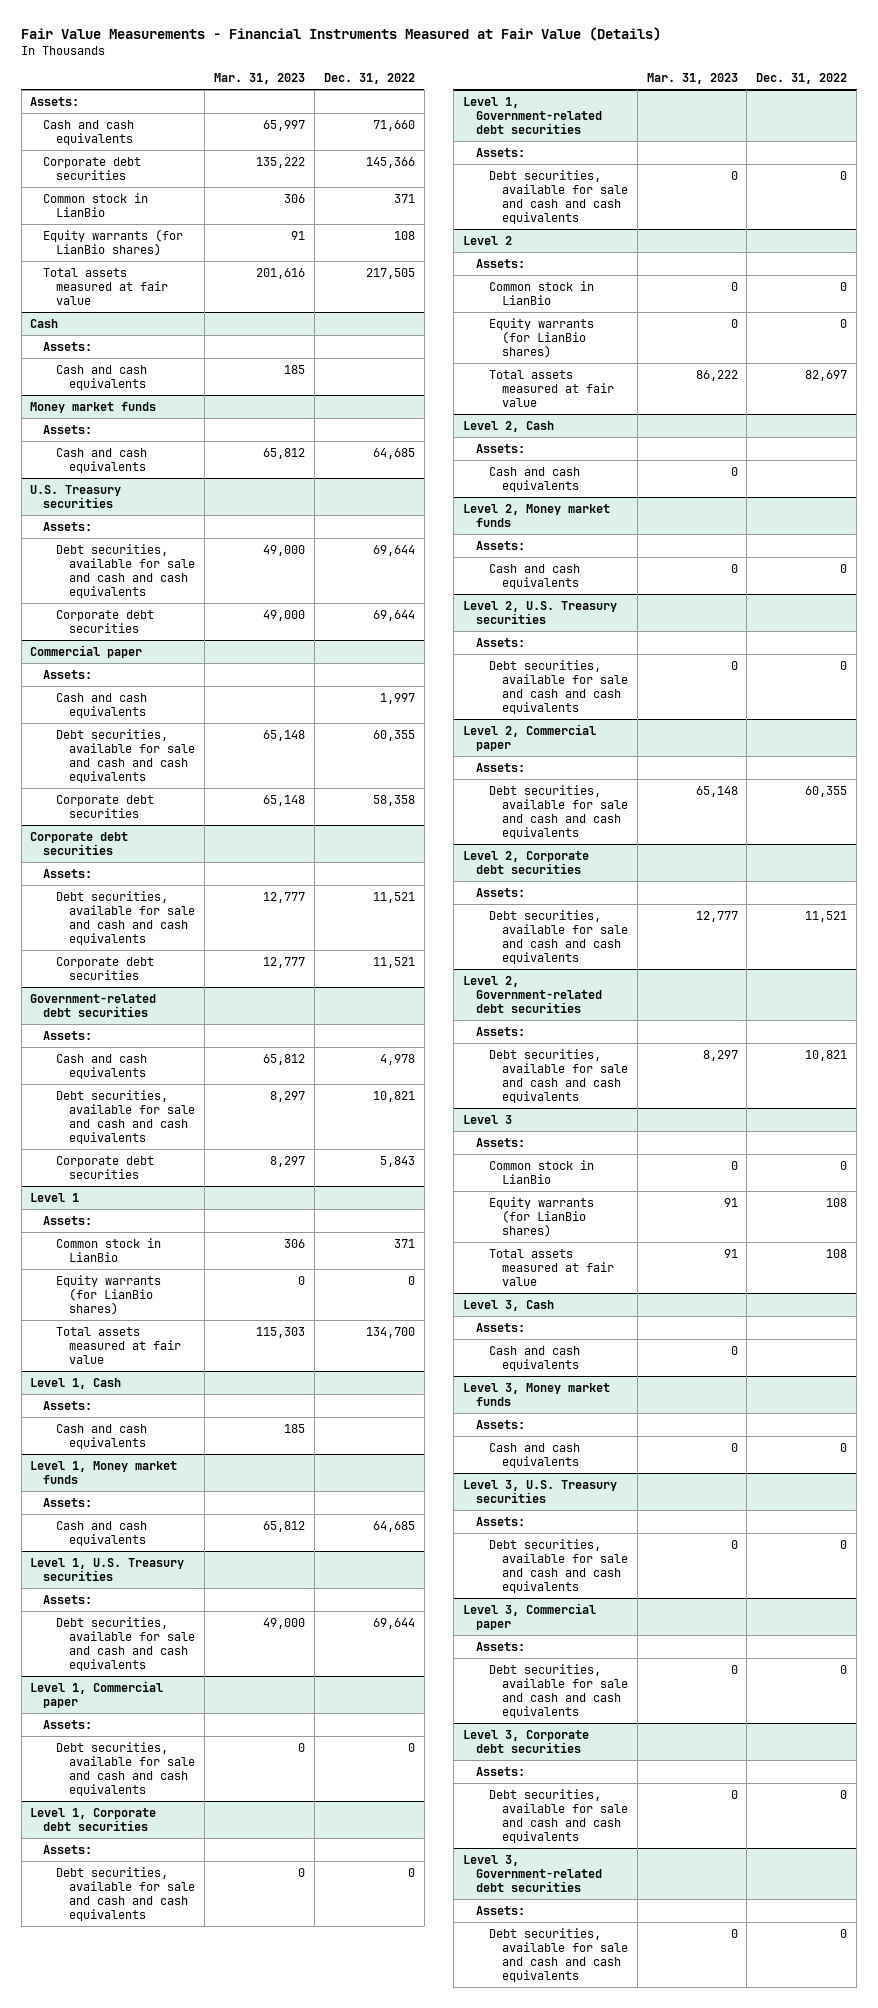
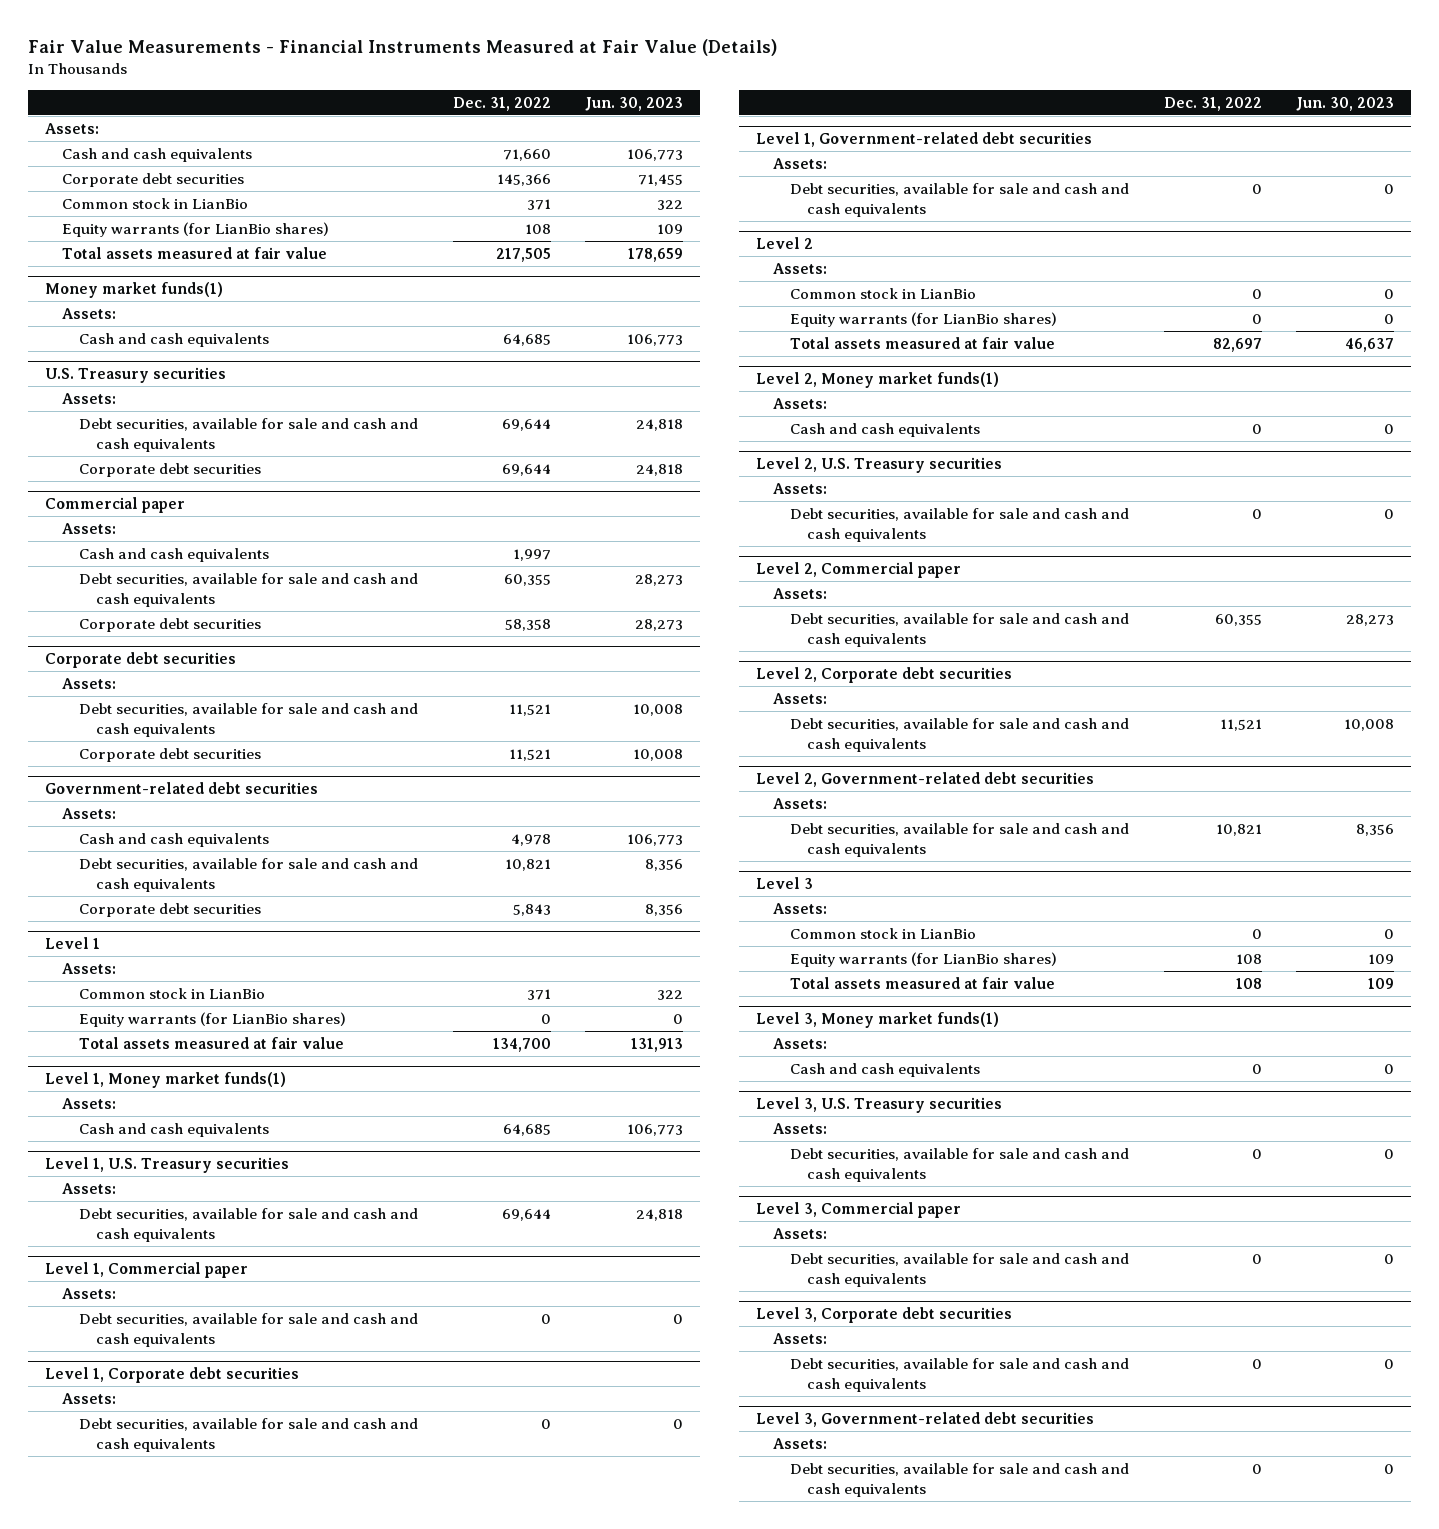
- | Mar. 31, 2023 | Dec. 31, 2022
+ | Dec. 31, 2022 | Jun. 30, 2023
- Cash
- Assets:
- Cash and cash equivalents | 185 |
- Money market funds
+ Money market funds(1)
- Level 1, Cash
- Assets:
- Cash and cash equivalents | 185 |
- Level 1, Money market funds
+ Level 1, Money market funds(1)
- Level 2, Cash
- Assets:
- Cash and cash equivalents | 0 |
- Level 2, Money market funds
+ Level 2, Money market funds(1)
- Level 3, Cash
- Assets:
- Cash and cash equivalents | 0 |
- Level 3, Money market funds
+ Level 3, Money market funds(1)

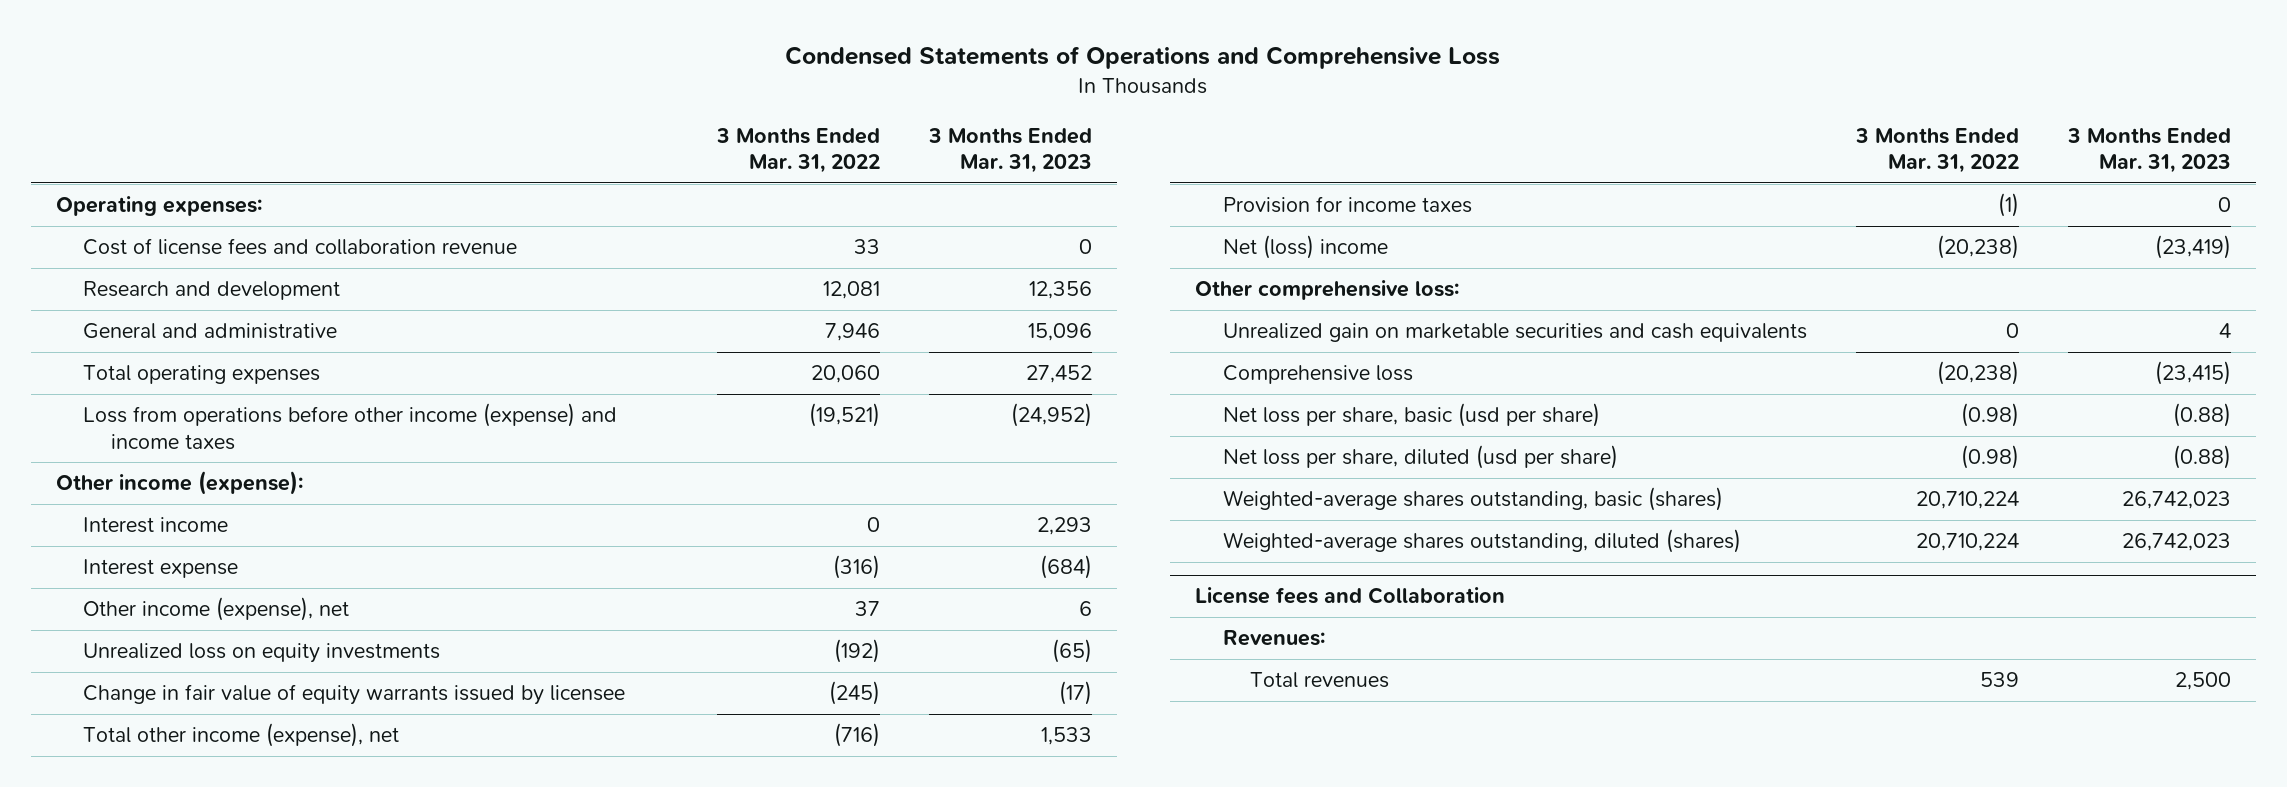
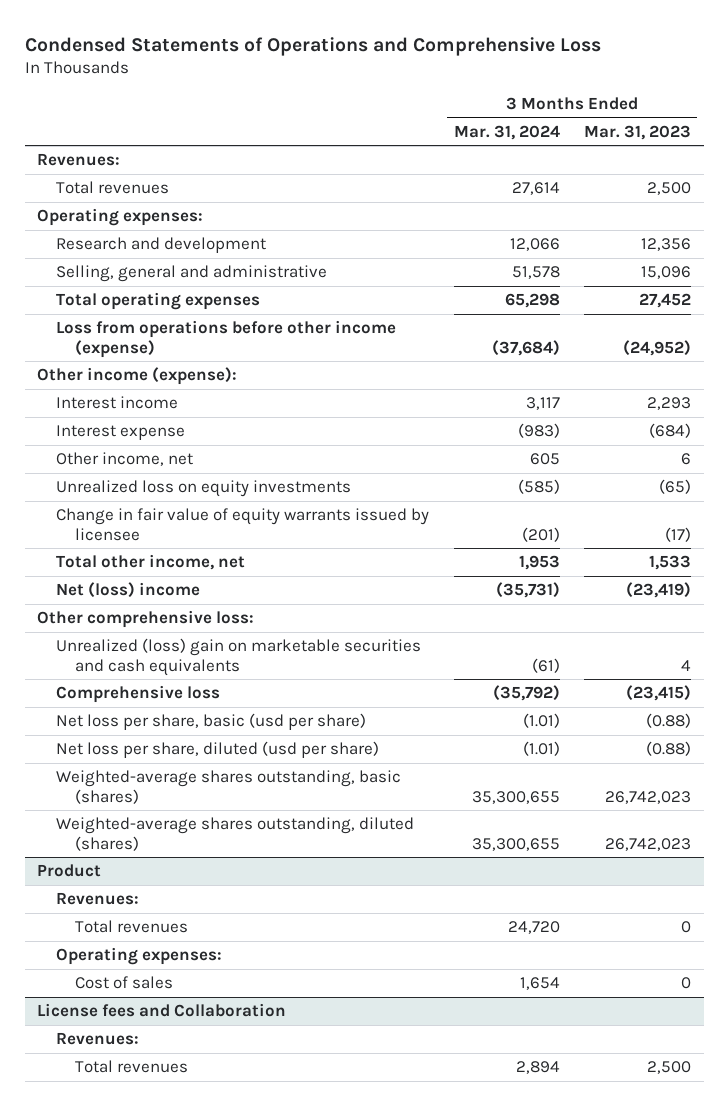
- | 3 Months Ended Mar. 31, 2022 | 3 Months Ended Mar. 31, 2023
+ | 3 Months Ended Mar. 31, 2024 | 3 Months Ended Mar. 31, 2023
+ Revenues:
+ Total revenues | 27,614 | 2,500
- Cost of license fees and collaboration revenue | 33 | 0
- General and administrative | 7,946 | 15,096
+ Selling, general and administrative | 51,578 | 15,096
- Loss from operations before other income (expense) and income taxes | (19,521) | (24,952)
+ Loss from operations before other income (expense) | (37,684) | (24,952)
- Other income (expense), net | 37 | 6
+ Other income, net | 605 | 6
- Total other income (expense), net | (716) | 1,533
- Provision for income taxes | (1) | 0
+ Total other income, net | 1,953 | 1,533
- Unrealized gain on marketable securities and cash equivalents | 0 | 4
+ Unrealized (loss) gain on marketable securities and cash equivalents | (61) | 4
+ Product
+ Revenues:
+ Total revenues | 24,720 | 0
+ Operating expenses:
+ Cost of sales | 1,654 | 0

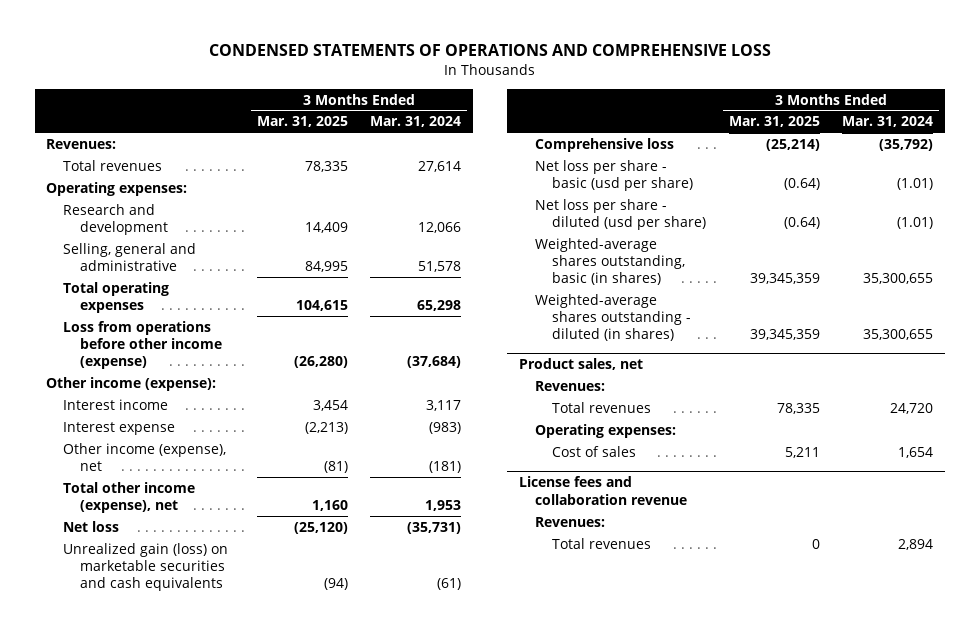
- Condensed Statements of Operations and Comprehensive Loss
+ CONDENSED STATEMENTS OF OPERATIONS AND COMPREHENSIVE LOSS
- | 3 Months Ended Mar. 31, 2024 | 3 Months Ended Mar. 31, 2023
+ | 3 Months Ended Mar. 31, 2025 | 3 Months Ended Mar. 31, 2024
- Other income, net | 605 | 6
- Unrealized loss on equity investments | (585) | (65)
- Change in fair value of equity warrants issued by licensee | (201) | (17)
- Total other income, net | 1,953 | 1,533
- Net (loss) income | (35,731) | (23,419)
- Other comprehensive loss:
- Unrealized (loss) gain on marketable securities and cash equivalents | (61) | 4
+ Other income (expense), net | (81) | (181)
+ Total other income (expense), net | 1,160 | 1,953
+ Net loss | (25,120) | (35,731)
+ Unrealized gain (loss) on marketable securities and cash equivalents | (94) | (61)
- Net loss per share, basic (usd per share) | (1.01) | (0.88)
- Net loss per share, diluted (usd per share) | (1.01) | (0.88)
- Weighted-average shares outstanding, basic (shares) | 35,300,655 | 26,742,023
- Weighted-average shares outstanding, diluted (shares) | 35,300,655 | 26,742,023
- Product
+ Net loss per share - basic (usd per share) | (0.64) | (1.01)
+ Net loss per share - diluted (usd per share) | (0.64) | (1.01)
+ Weighted-average shares outstanding, basic (in shares) | 39,345,359 | 35,300,655
+ Weighted-average shares outstanding - diluted (in shares) | 39,345,359 | 35,300,655
+ Product sales, net
- License fees and Collaboration
+ License fees and collaboration revenue

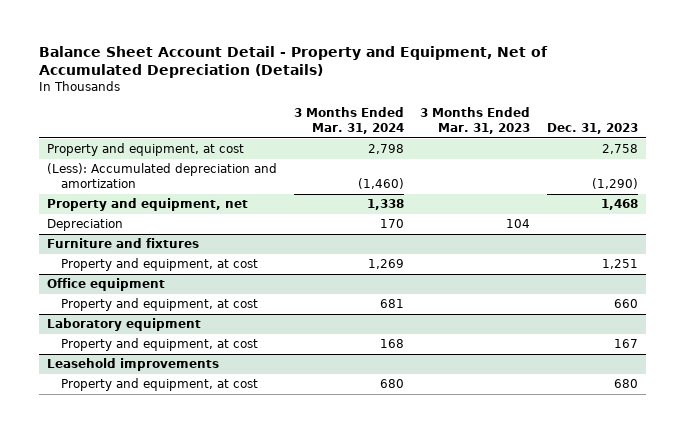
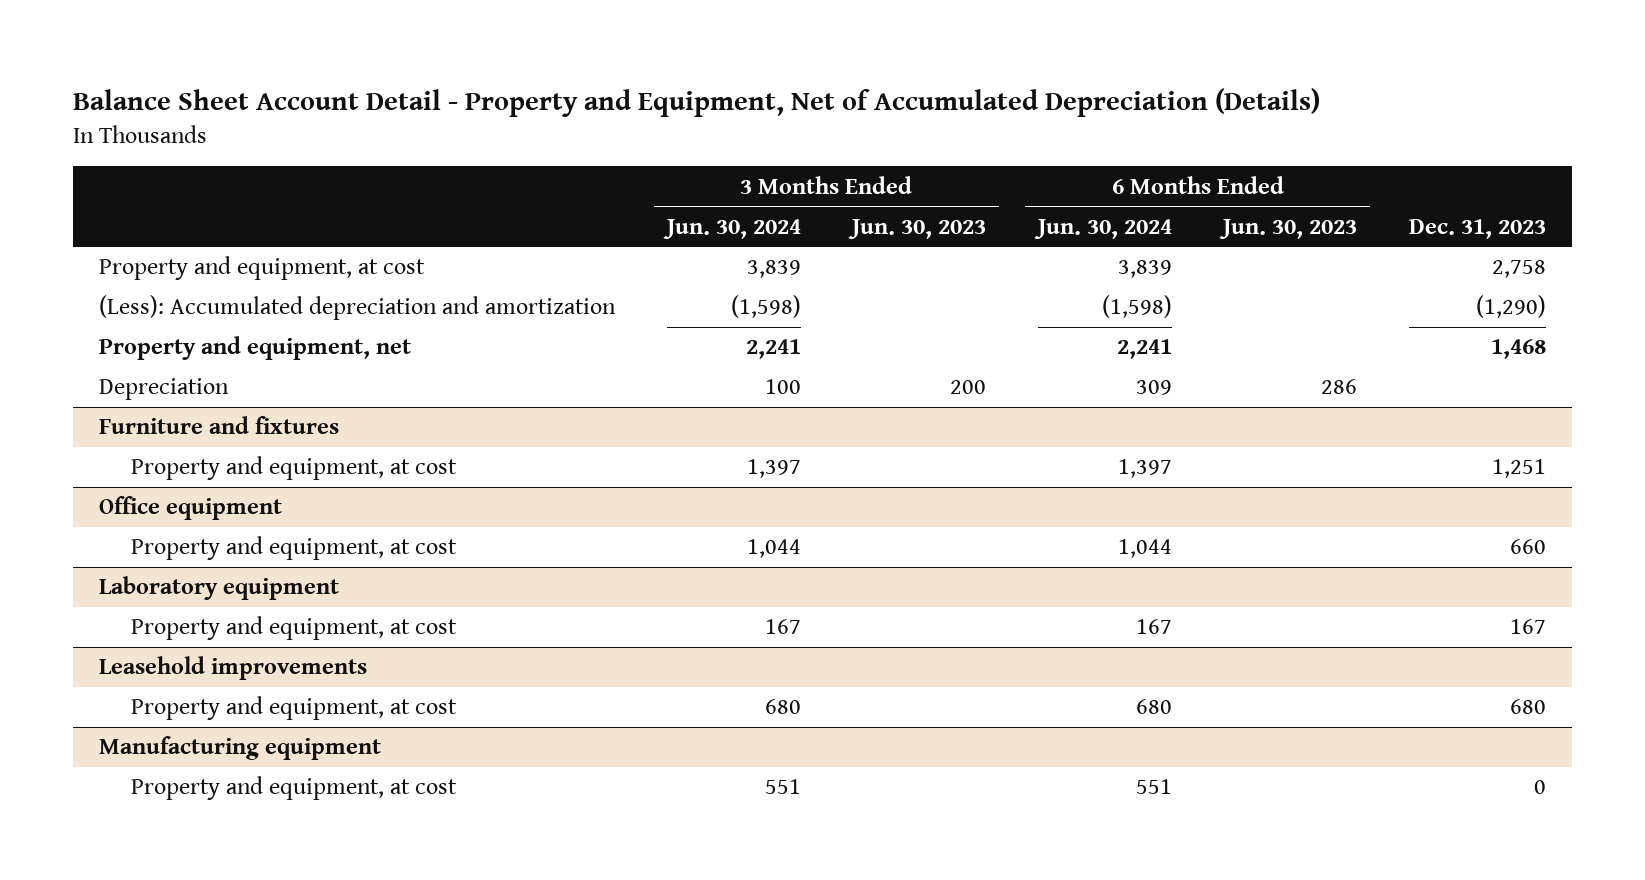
- | 3 Months Ended Mar. 31, 2024 | 3 Months Ended Mar. 31, 2023 | Dec. 31, 2023
+ | 3 Months Ended Jun. 30, 2024 | 3 Months Ended Jun. 30, 2023 | 6 Months Ended Jun. 30, 2024 | 6 Months Ended Jun. 30, 2023 | Dec. 31, 2023
+ Manufacturing equipment
+ Property and equipment, at cost | 551 | | 551 | | 0

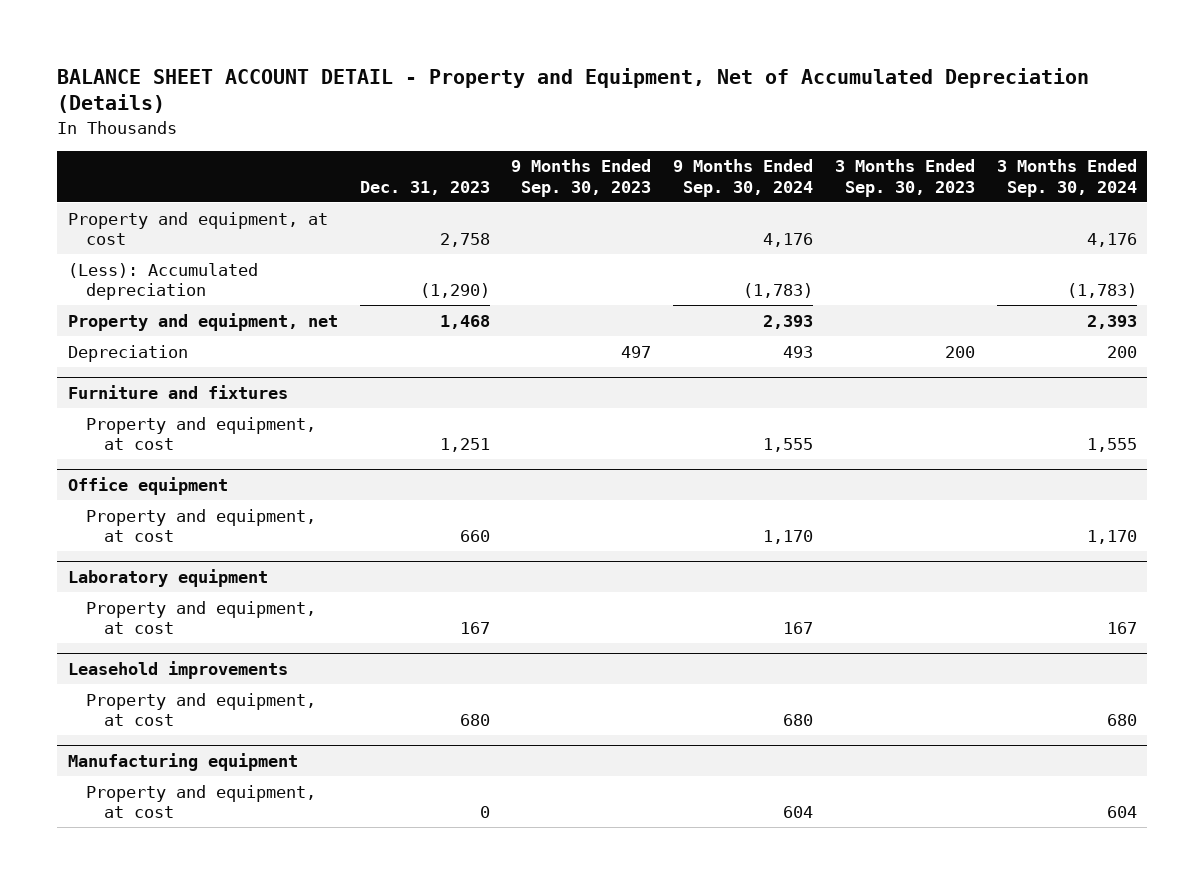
- Balance Sheet Account Detail - Property and Equipment, Net of Accumulated Depreciation (Details)
+ BALANCE SHEET ACCOUNT DETAIL - Property and Equipment, Net of Accumulated Depreciation (Details)
- | 3 Months Ended Jun. 30, 2024 | 3 Months Ended Jun. 30, 2023 | 6 Months Ended Jun. 30, 2024 | 6 Months Ended Jun. 30, 2023 | Dec. 31, 2023
+ | Dec. 31, 2023 | 9 Months Ended Sep. 30, 2023 | 9 Months Ended Sep. 30, 2024 | 3 Months Ended Sep. 30, 2023 | 3 Months Ended Sep. 30, 2024
- (Less): Accumulated depreciation and amortization | (1,598) | | (1,598) | | (1,290)
+ (Less): Accumulated depreciation | (1,290) | | (1,783) | | (1,783)

